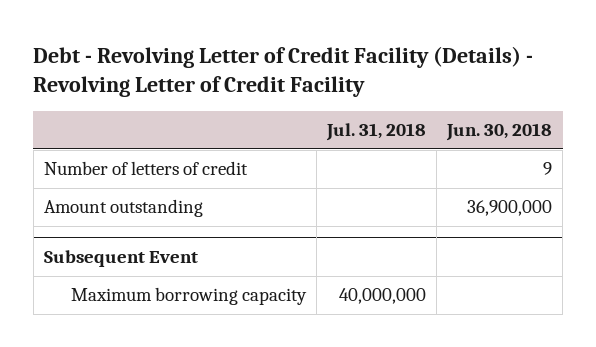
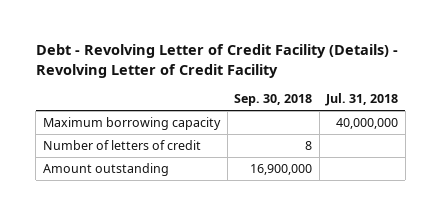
- | Jul. 31, 2018 | Jun. 30, 2018
+ | Sep. 30, 2018 | Jul. 31, 2018
+ Maximum borrowing capacity | | 40,000,000
- Subsequent Event
- Maximum borrowing capacity | 40,000,000 |

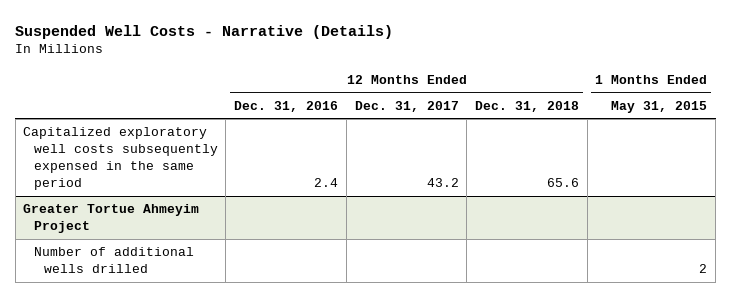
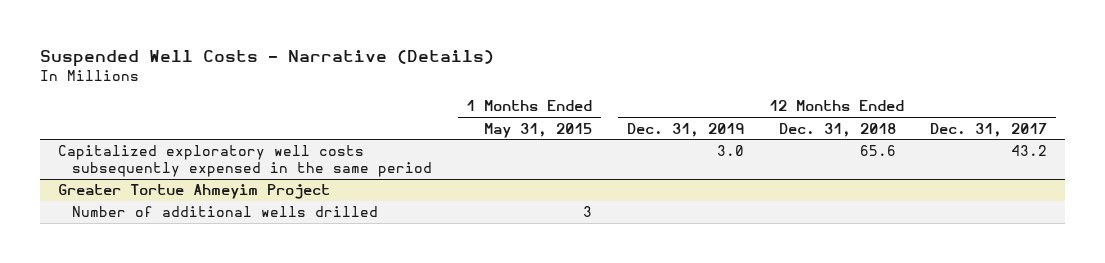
- | 12 Months Ended Dec. 31, 2016 | 12 Months Ended Dec. 31, 2017 | 12 Months Ended Dec. 31, 2018 | 1 Months Ended May 31, 2015
+ | 1 Months Ended May 31, 2015 | 12 Months Ended Dec. 31, 2019 | 12 Months Ended Dec. 31, 2018 | 12 Months Ended Dec. 31, 2017
@ Greater Tortue Ahmeyim Project
- Number of additional wells drilled | | | | 2
+ Number of additional wells drilled | 3 | | |

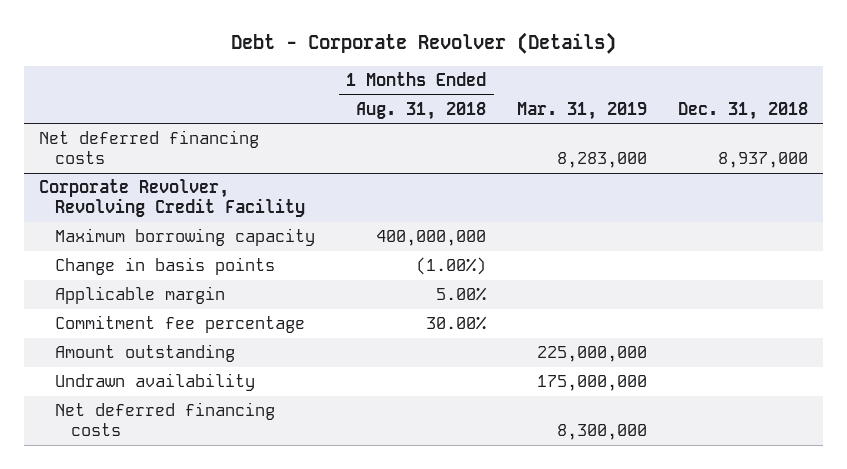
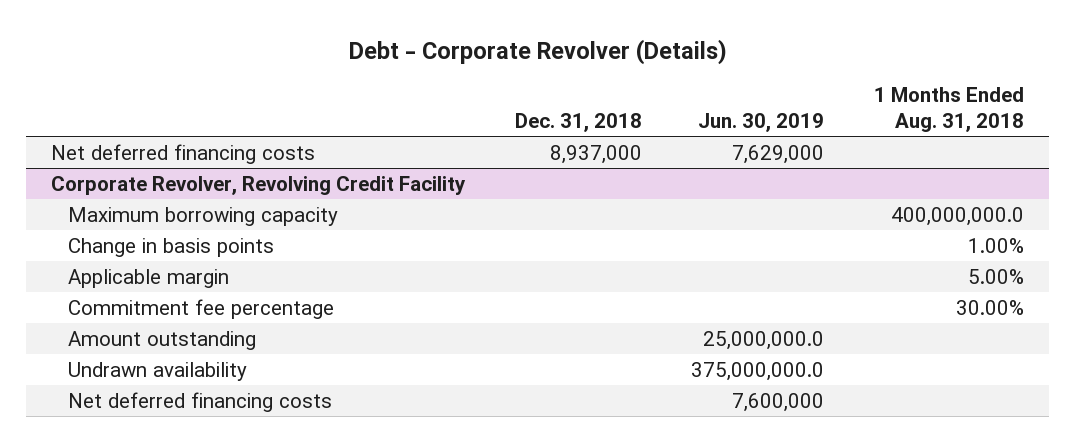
- | 1 Months Ended Aug. 31, 2018 | Mar. 31, 2019 | Dec. 31, 2018
+ | Dec. 31, 2018 | Jun. 30, 2019 | 1 Months Ended Aug. 31, 2018
@ Corporate Revolver, Revolving Credit Facility
- Maximum borrowing capacity | 400,000,000 | |
- Change in basis points | (1.00%) | |
+ Maximum borrowing capacity | | | 400,000,000.0
+ Change in basis points | | | 1.00%

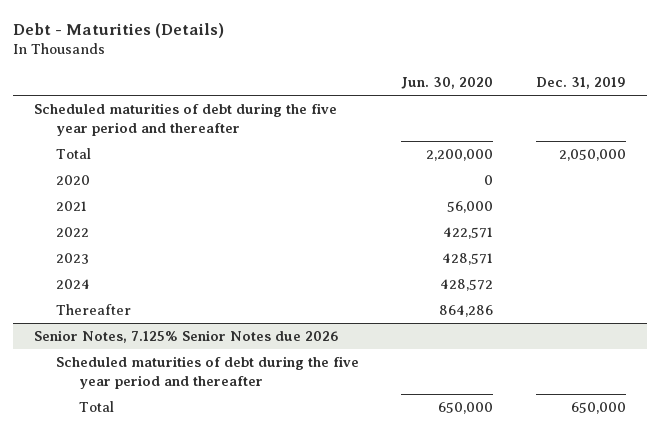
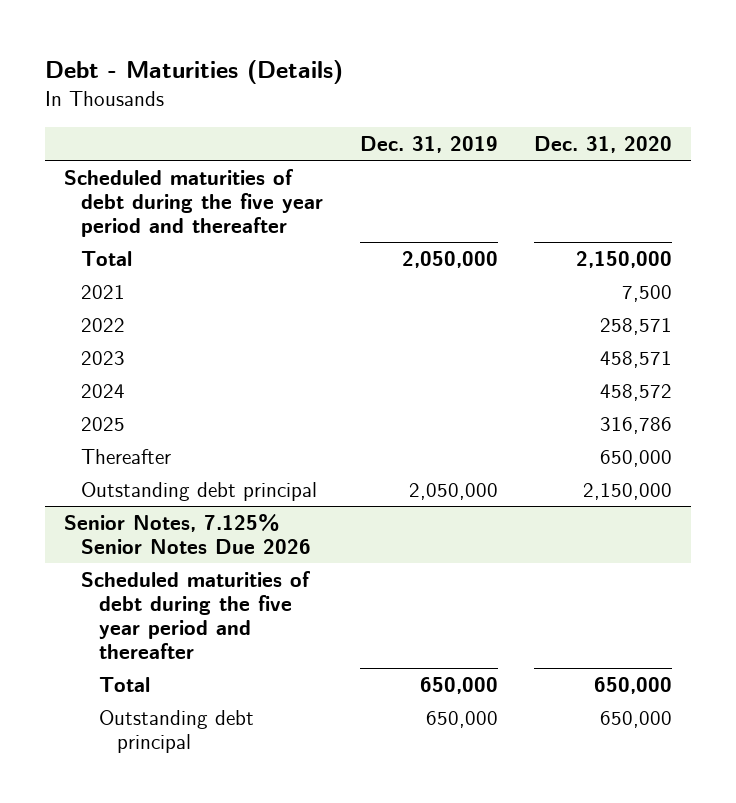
- | Jun. 30, 2020 | Dec. 31, 2019
+ | Dec. 31, 2019 | Dec. 31, 2020
- 2020 | 0 |
+ 2025 | | 316,786
- Senior Notes, 7.125% Senior Notes due 2026
+ Outstanding debt principal | 2,050,000 | 2,150,000
+ Senior Notes, 7.125% Senior Notes Due 2026
+ Outstanding debt principal | 650,000 | 650,000

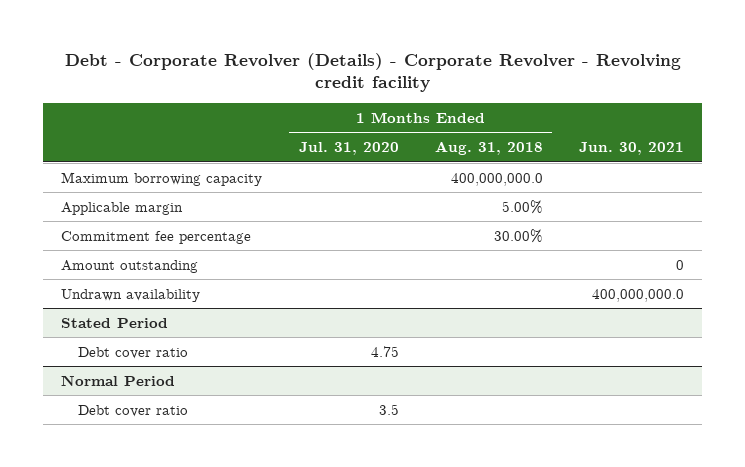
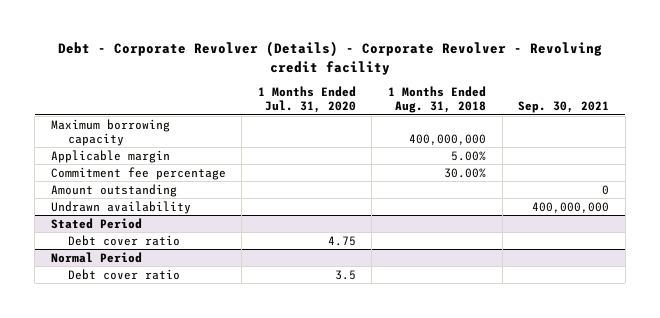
- | 1 Months Ended Jul. 31, 2020 | 1 Months Ended Aug. 31, 2018 | Jun. 30, 2021
+ | 1 Months Ended Jul. 31, 2020 | 1 Months Ended Aug. 31, 2018 | Sep. 30, 2021
- Maximum borrowing capacity | | 400,000,000.0 |
+ Maximum borrowing capacity | | 400,000,000 |

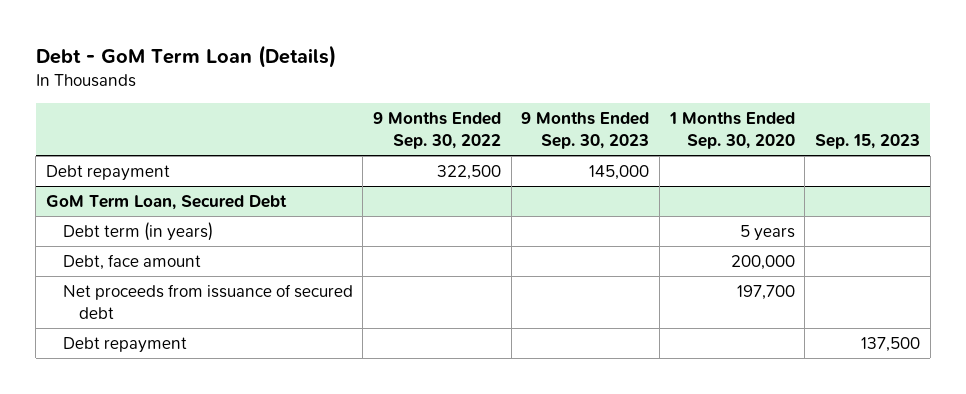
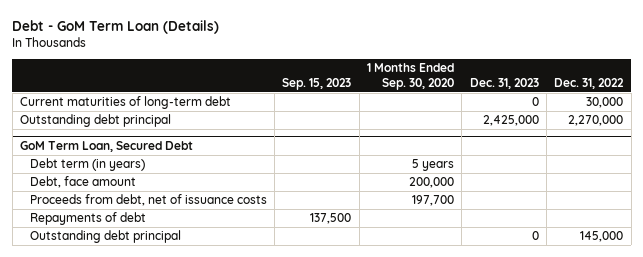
- | 9 Months Ended Sep. 30, 2022 | 9 Months Ended Sep. 30, 2023 | 1 Months Ended Sep. 30, 2020 | Sep. 15, 2023
+ | Sep. 15, 2023 | 1 Months Ended Sep. 30, 2020 | Dec. 31, 2023 | Dec. 31, 2022
- Debt repayment | 322,500 | 145,000 | |
+ Current maturities of long-term debt | | | 0 | 30,000
+ Outstanding debt principal | | | 2,425,000 | 2,270,000
@ GoM Term Loan, Secured Debt
- Net proceeds from issuance of secured debt | | | 197,700 |
- Debt repayment | | | | 137,500
+ Proceeds from debt, net of issuance costs | | 197,700 | |
+ Repayments of debt | 137,500 | | |
+ Outstanding debt principal | | | 0 | 145,000

